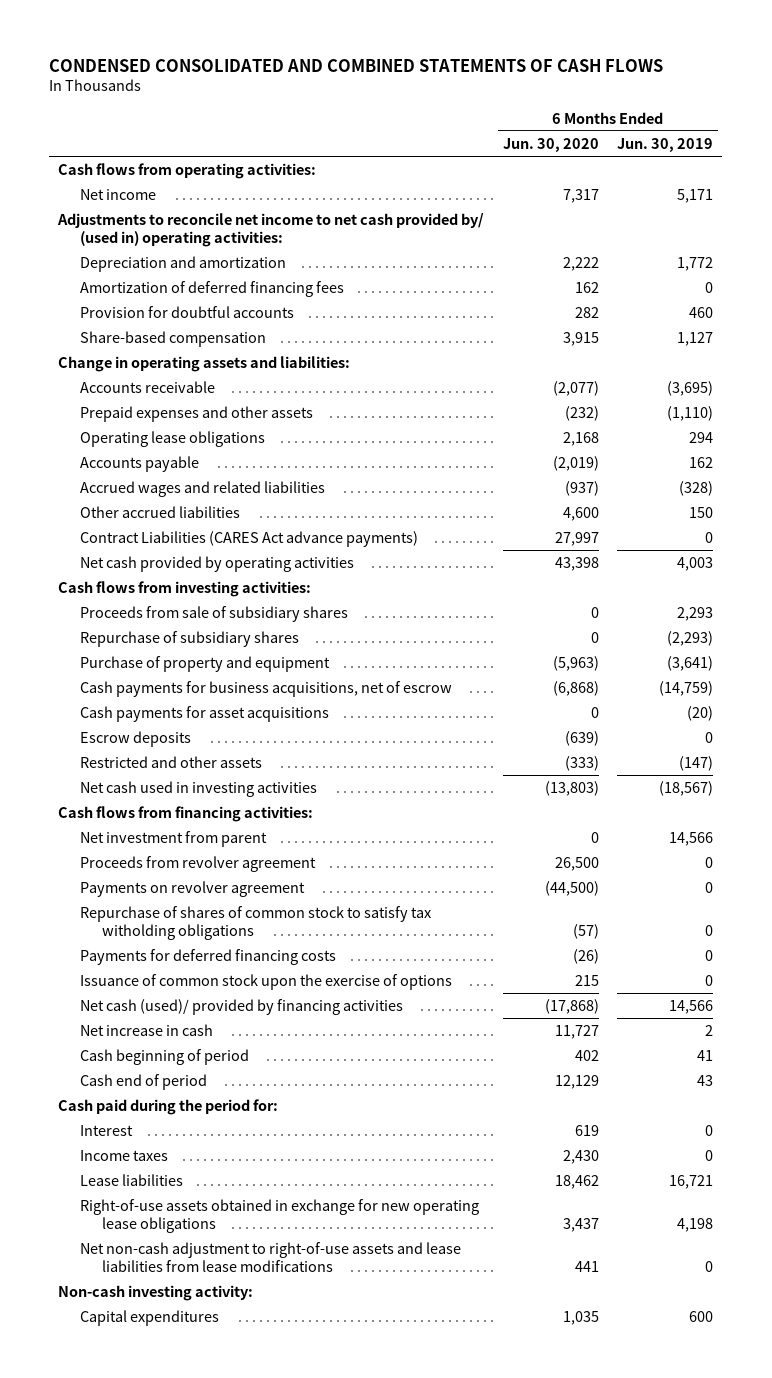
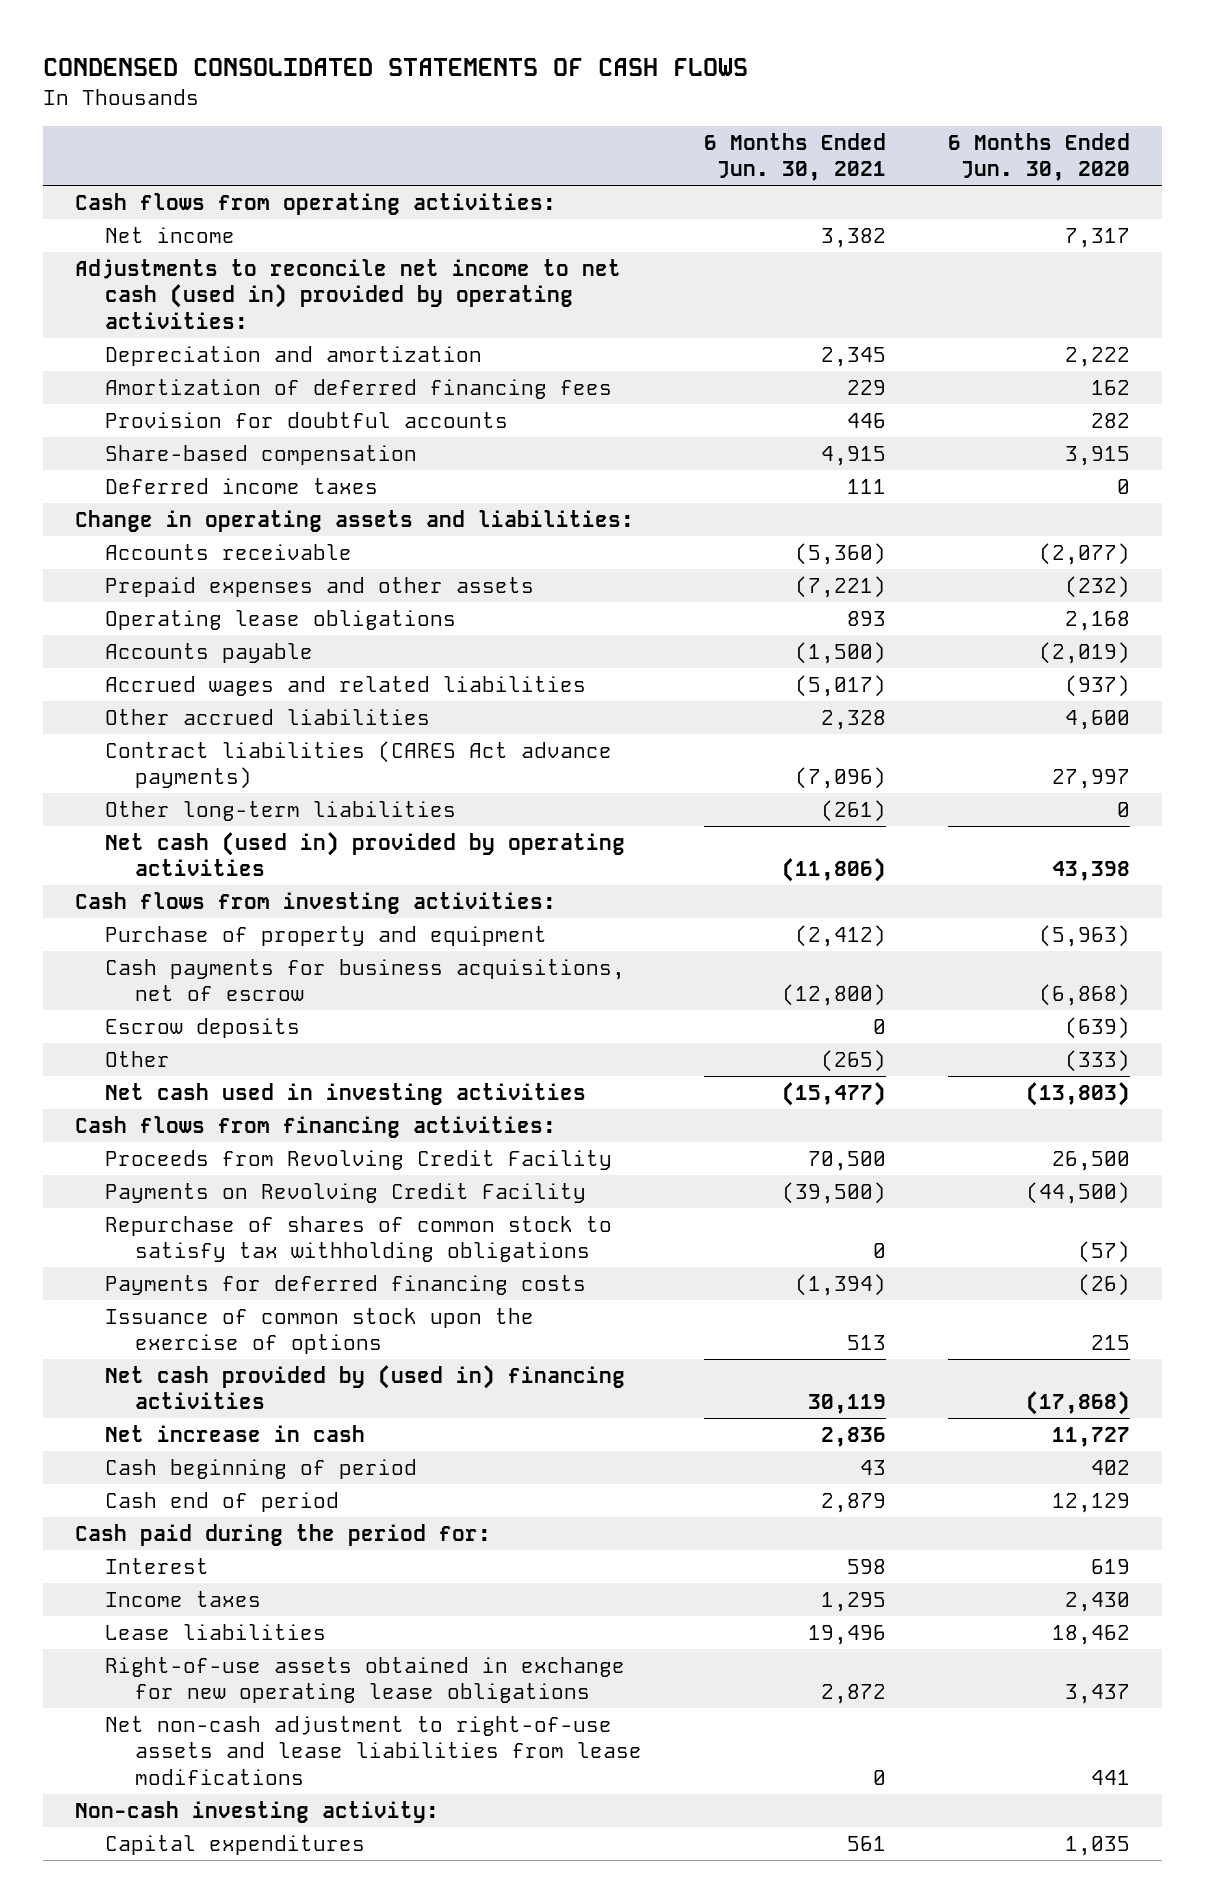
- CONDENSED CONSOLIDATED AND COMBINED STATEMENTS OF CASH FLOWS
+ CONDENSED CONSOLIDATED STATEMENTS OF CASH FLOWS
- | 6 Months Ended Jun. 30, 2020 | 6 Months Ended Jun. 30, 2019
+ | 6 Months Ended Jun. 30, 2021 | 6 Months Ended Jun. 30, 2020
- Adjustments to reconcile net income to net cash provided by/ (used in) operating activities:
+ Adjustments to reconcile net income to net cash (used in) provided by operating activities:
+ Deferred income taxes | 111 | 0
- Contract Liabilities (CARES Act advance payments) | 27,997 | 0
- Net cash provided by operating activities | 43,398 | 4,003
+ Contract liabilities (CARES Act advance payments) | (7,096) | 27,997
+ Other long-term liabilities | (261) | 0
+ Net cash (used in) provided by operating activities | (11,806) | 43,398
- Proceeds from sale of subsidiary shares | 0 | 2,293
- Repurchase of subsidiary shares | 0 | (2,293)
- Cash payments for asset acquisitions | 0 | (20)
- Restricted and other assets | (333) | (147)
+ Other | (265) | (333)
- Net investment from parent | 0 | 14,566
- Proceeds from revolver agreement | 26,500 | 0
- Payments on revolver agreement | (44,500) | 0
- Repurchase of shares of common stock to satisfy tax witholding obligations | (57) | 0
+ Proceeds from Revolving Credit Facility | 70,500 | 26,500
+ Payments on Revolving Credit Facility | (39,500) | (44,500)
+ Repurchase of shares of common stock to satisfy tax withholding obligations | 0 | (57)
- Net cash (used)/ provided by financing activities | (17,868) | 14,566
+ Net cash provided by (used in) financing activities | 30,119 | (17,868)

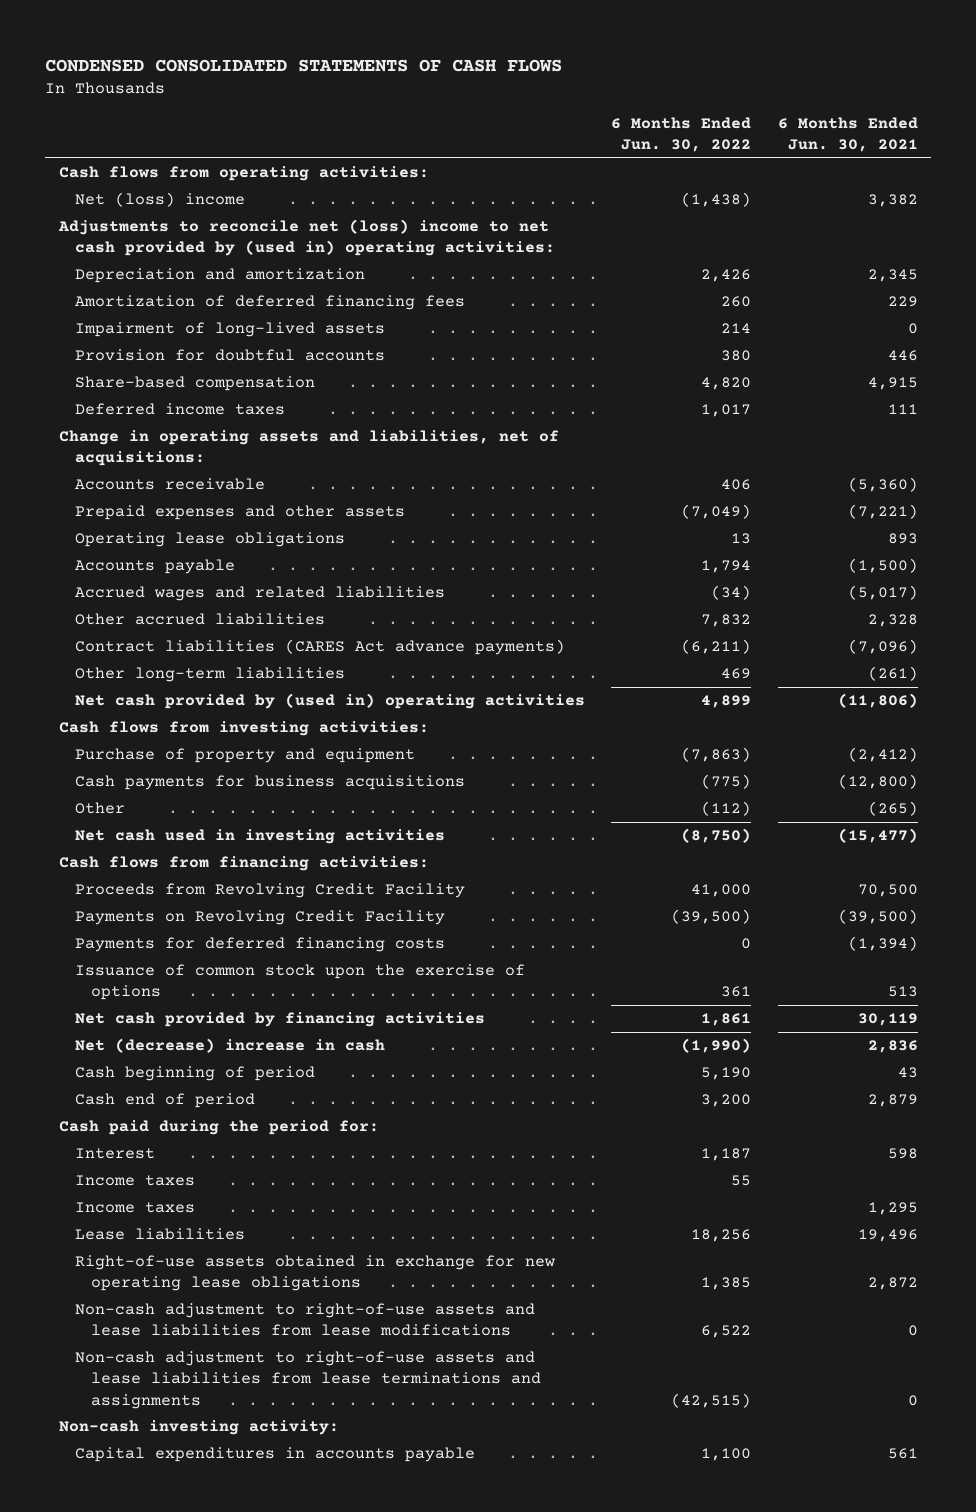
- | 6 Months Ended Jun. 30, 2021 | 6 Months Ended Jun. 30, 2020
+ | 6 Months Ended Jun. 30, 2022 | 6 Months Ended Jun. 30, 2021
- Net income | 3,382 | 7,317
- Adjustments to reconcile net income to net cash (used in) provided by operating activities:
+ Net (loss) income | (1,438) | 3,382
+ Adjustments to reconcile net (loss) income to net cash provided by (used in) operating activities:
+ Impairment of long-lived assets | 214 | 0
- Change in operating assets and liabilities:
+ Change in operating assets and liabilities, net of acquisitions:
- Net cash (used in) provided by operating activities | (11,806) | 43,398
+ Net cash provided by (used in) operating activities | 4,899 | (11,806)
- Cash payments for business acquisitions, net of escrow | (12,800) | (6,868)
- Escrow deposits | 0 | (639)
+ Cash payments for business acquisitions | (775) | (12,800)
- Repurchase of shares of common stock to satisfy tax withholding obligations | 0 | (57)
- Net cash provided by (used in) financing activities | 30,119 | (17,868)
- Net increase in cash | 2,836 | 11,727
+ Net cash provided by financing activities | 1,861 | 30,119
+ Net (decrease) increase in cash | (1,990) | 2,836
+ Income taxes | 55 |
- Net non-cash adjustment to right-of-use assets and lease liabilities from lease modifications | 0 | 441
+ Non-cash adjustment to right-of-use assets and lease liabilities from lease modifications | 6,522 | 0
+ Non-cash adjustment to right-of-use assets and lease liabilities from lease terminations and assignments | (42,515) | 0
- Capital expenditures | 561 | 1,035
+ Capital expenditures in accounts payable | 1,100 | 561

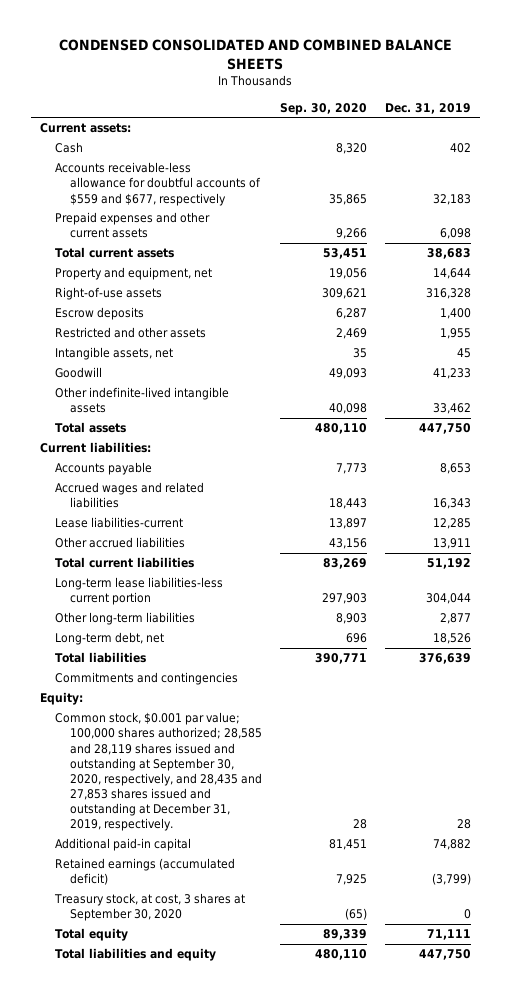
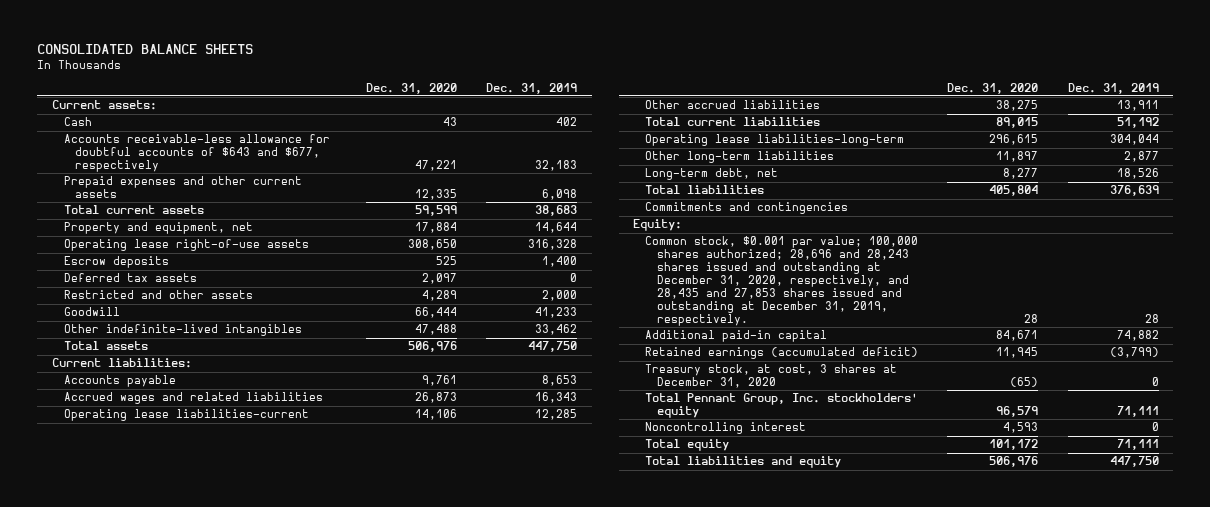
- CONDENSED CONSOLIDATED AND COMBINED BALANCE SHEETS
+ CONSOLIDATED BALANCE SHEETS
- | Sep. 30, 2020 | Dec. 31, 2019
+ | Dec. 31, 2020 | Dec. 31, 2019
- Accounts receivable-less allowance for doubtful accounts of $559 and $677, respectively | 35,865 | 32,183
+ Accounts receivable-less allowance for doubtful accounts of $643 and $677, respectively | 47,221 | 32,183
- Right-of-use assets | 309,621 | 316,328
+ Operating lease right-of-use assets | 308,650 | 316,328
- Restricted and other assets | 2,469 | 1,955
- Intangible assets, net | 35 | 45
+ Deferred tax assets | 2,097 | 0
+ Restricted and other assets | 4,289 | 2,000
- Other indefinite-lived intangible assets | 40,098 | 33,462
+ Other indefinite-lived intangibles | 47,488 | 33,462
- Lease liabilities-current | 13,897 | 12,285
+ Operating lease liabilities-current | 14,106 | 12,285
- Long-term lease liabilities-less current portion | 297,903 | 304,044
+ Operating lease liabilities-long-term | 296,615 | 304,044
- Common stock, $0.001 par value; 100,000 shares authorized; 28,585 and 28,119 shares issued and outstanding at September 30, 2020, respectively, and 28,435 and 27,853 shares issued and outstanding at December 31, 2019, respectively. | 28 | 28
+ Common stock, $0.001 par value; 100,000 shares authorized; 28,696 and 28,243 shares issued and outstanding at December 31, 2020, respectively, and 28,435 and 27,853 shares issued and outstanding at December 31, 2019, respectively. | 28 | 28
- Treasury stock, at cost, 3 shares at September 30, 2020 | (65) | 0
+ Treasury stock, at cost, 3 shares at December 31, 2020 | (65) | 0
+ Total Pennant Group, Inc. stockholders' equity | 96,579 | 71,111
+ Noncontrolling interest | 4,593 | 0

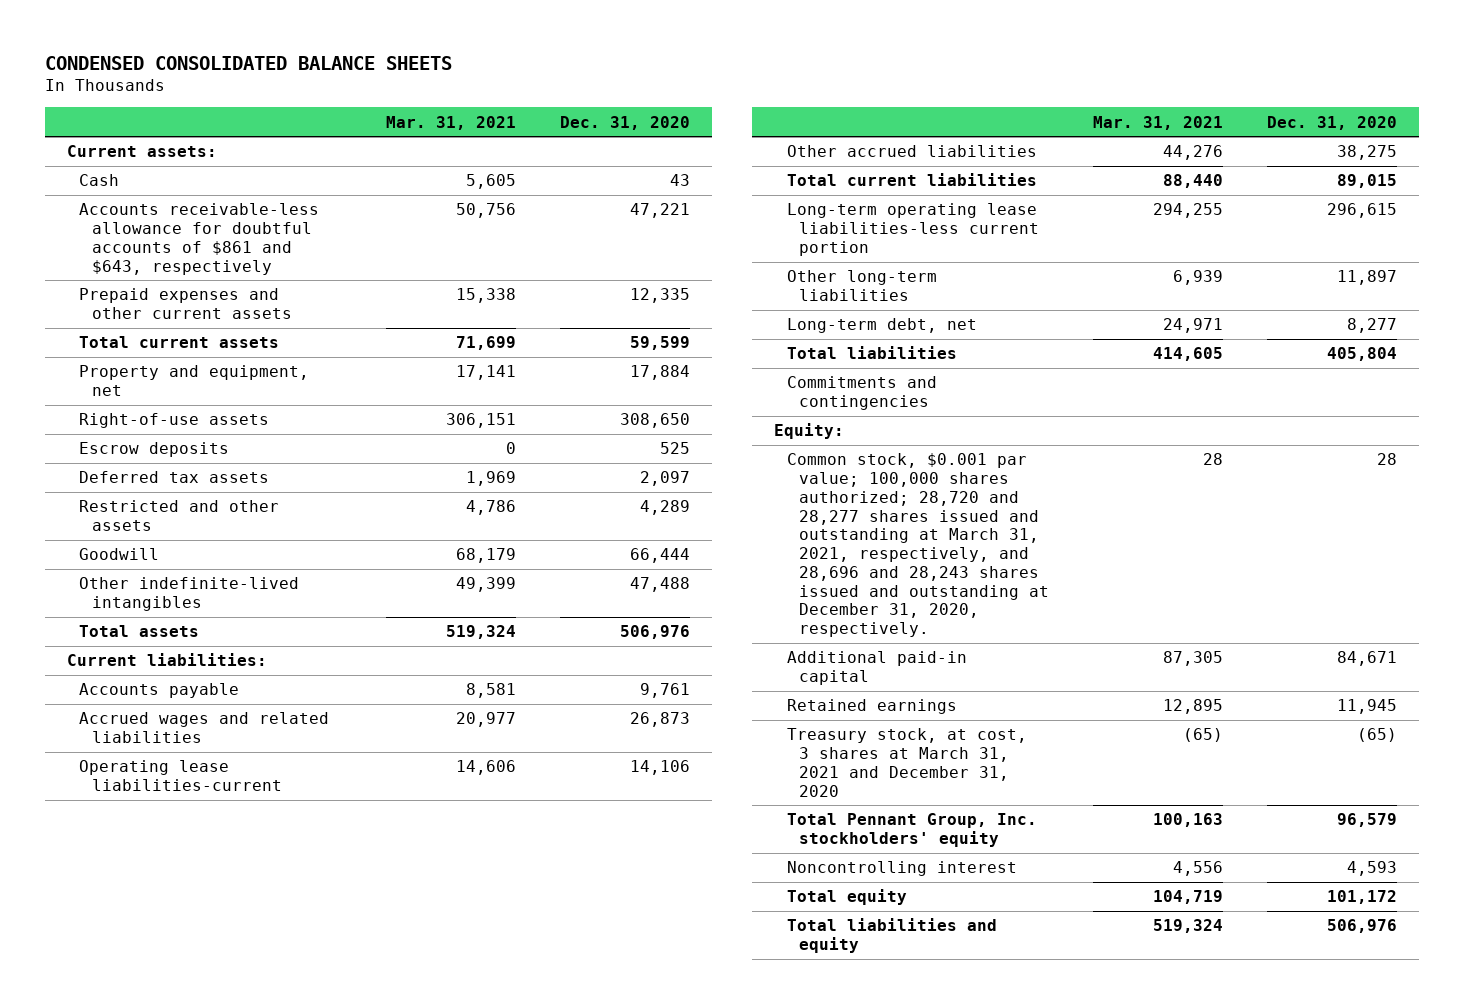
- CONSOLIDATED BALANCE SHEETS
+ CONDENSED CONSOLIDATED BALANCE SHEETS
- | Dec. 31, 2020 | Dec. 31, 2019
+ | Mar. 31, 2021 | Dec. 31, 2020
- Accounts receivable-less allowance for doubtful accounts of $643 and $677, respectively | 47,221 | 32,183
+ Accounts receivable-less allowance for doubtful accounts of $861 and $643, respectively | 50,756 | 47,221
- Operating lease right-of-use assets | 308,650 | 316,328
+ Right-of-use assets | 306,151 | 308,650
- Operating lease liabilities-long-term | 296,615 | 304,044
+ Long-term operating lease liabilities-less current portion | 294,255 | 296,615
- Common stock, $0.001 par value; 100,000 shares authorized; 28,696 and 28,243 shares issued and outstanding at December 31, 2020, respectively, and 28,435 and 27,853 shares issued and outstanding at December 31, 2019, respectively. | 28 | 28
+ Common stock, $0.001 par value; 100,000 shares authorized; 28,720 and 28,277 shares issued and outstanding at March 31, 2021, respectively, and 28,696 and 28,243 shares issued and outstanding at December 31, 2020, respectively. | 28 | 28
- Retained earnings (accumulated deficit) | 11,945 | (3,799)
- Treasury stock, at cost, 3 shares at December 31, 2020 | (65) | 0
+ Retained earnings | 12,895 | 11,945
+ Treasury stock, at cost, 3 shares at March 31, 2021 and December 31, 2020 | (65) | (65)

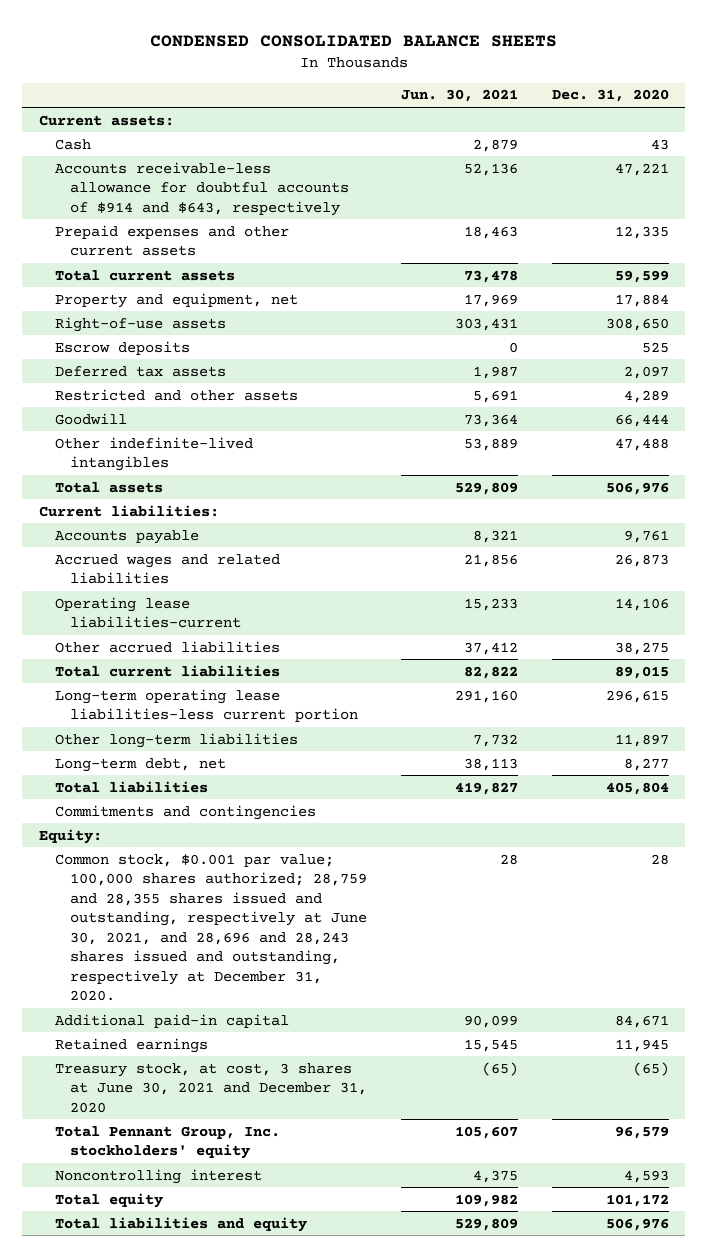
- | Mar. 31, 2021 | Dec. 31, 2020
+ | Jun. 30, 2021 | Dec. 31, 2020
- Accounts receivable-less allowance for doubtful accounts of $861 and $643, respectively | 50,756 | 47,221
+ Accounts receivable-less allowance for doubtful accounts of $914 and $643, respectively | 52,136 | 47,221
- Common stock, $0.001 par value; 100,000 shares authorized; 28,720 and 28,277 shares issued and outstanding at March 31, 2021, respectively, and 28,696 and 28,243 shares issued and outstanding at December 31, 2020, respectively. | 28 | 28
+ Common stock, $0.001 par value; 100,000 shares authorized; 28,759 and 28,355 shares issued and outstanding, respectively at June 30, 2021, and 28,696 and 28,243 shares issued and outstanding, respectively at December 31, 2020. | 28 | 28
- Treasury stock, at cost, 3 shares at March 31, 2021 and December 31, 2020 | (65) | (65)
+ Treasury stock, at cost, 3 shares at June 30, 2021 and December 31, 2020 | (65) | (65)

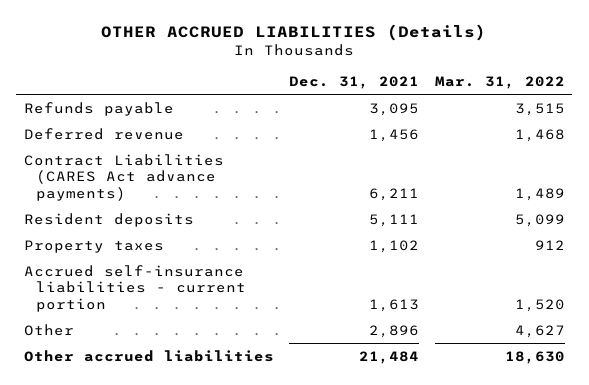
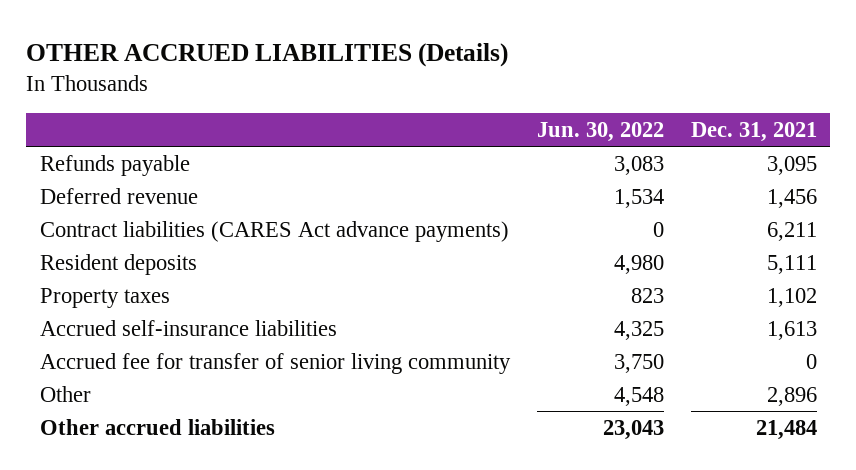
- | Dec. 31, 2021 | Mar. 31, 2022
+ | Jun. 30, 2022 | Dec. 31, 2021
- Contract Liabilities (CARES Act advance payments) | 6,211 | 1,489
+ Contract liabilities (CARES Act advance payments) | 0 | 6,211
- Accrued self-insurance liabilities - current portion | 1,613 | 1,520
+ Accrued self-insurance liabilities | 4,325 | 1,613
+ Accrued fee for transfer of senior living community | 3,750 | 0

